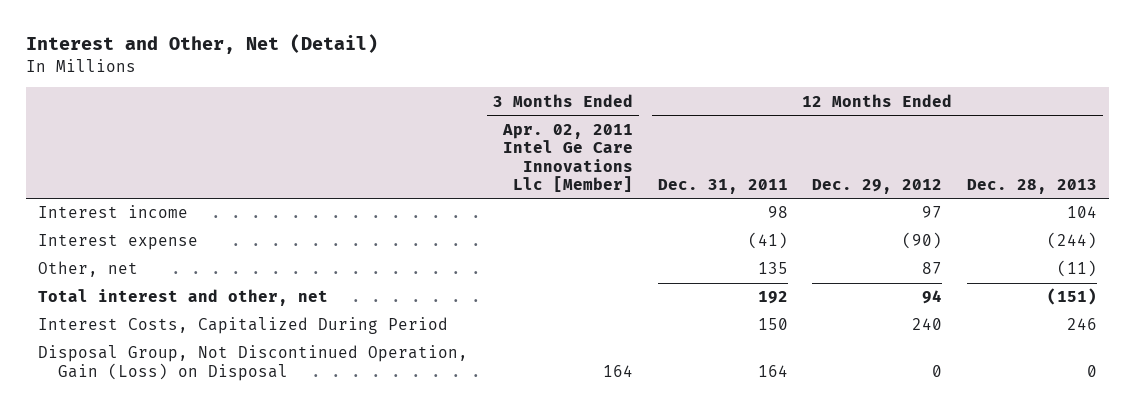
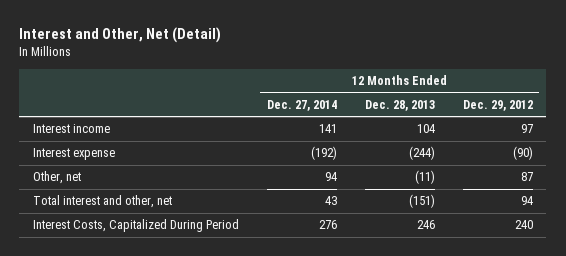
- | 3 Months Ended Apr. 02, 2011 Intel Ge Care Innovations Llc [Member] | 12 Months Ended Dec. 31, 2011 | 12 Months Ended Dec. 29, 2012 | 12 Months Ended Dec. 28, 2013
+ | 12 Months Ended Dec. 27, 2014 | 12 Months Ended Dec. 28, 2013 | 12 Months Ended Dec. 29, 2012
- Disposal Group, Not Discontinued Operation, Gain (Loss) on Disposal | 164 | 164 | 0 | 0

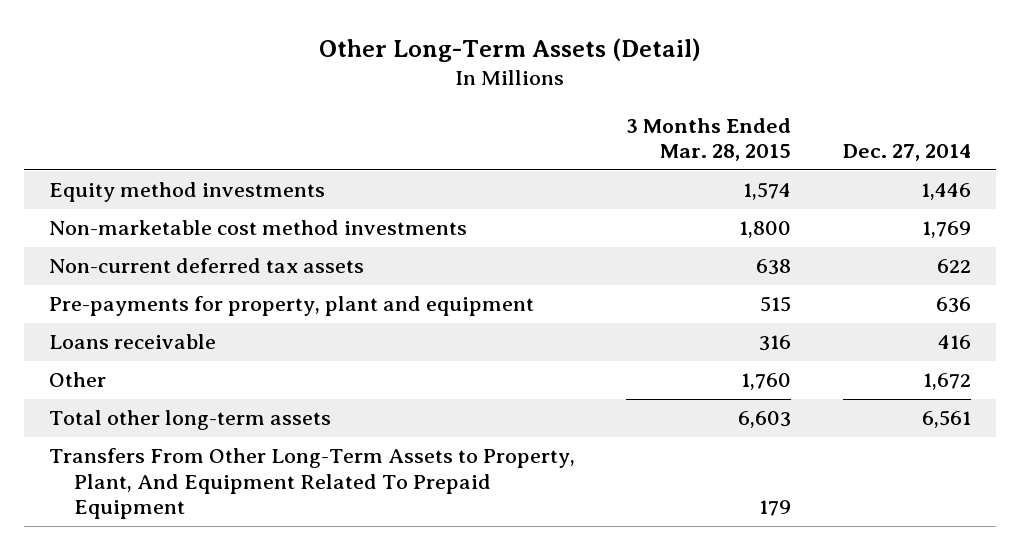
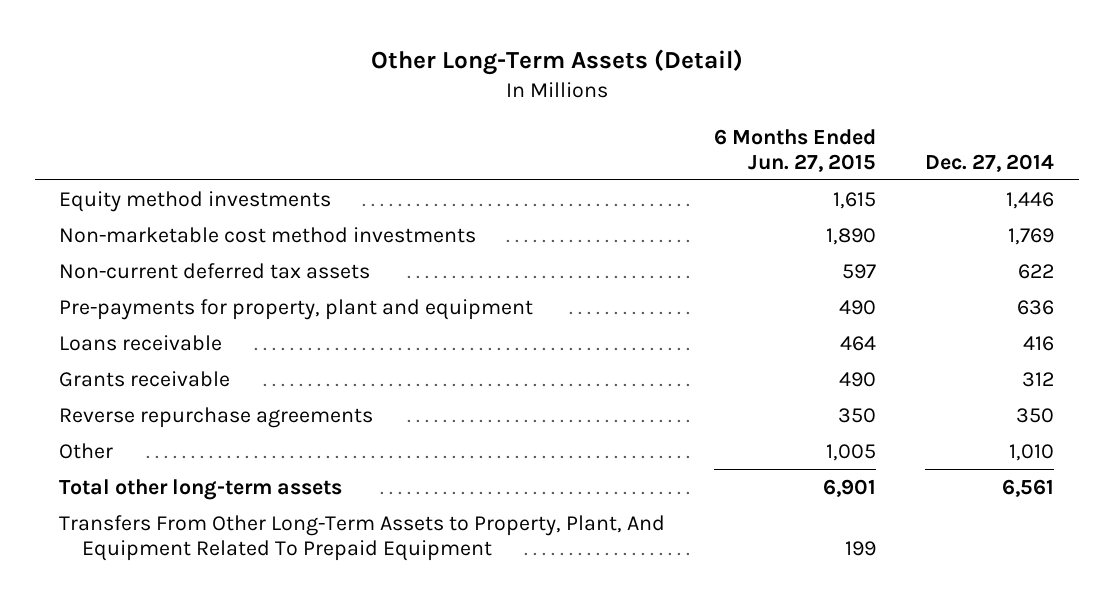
- | 3 Months Ended Mar. 28, 2015 | Dec. 27, 2014
+ | 6 Months Ended Jun. 27, 2015 | Dec. 27, 2014
- Other | 1,760 | 1,672
+ Grants receivable | 490 | 312
+ Reverse repurchase agreements | 350 | 350
+ Other | 1,005 | 1,010

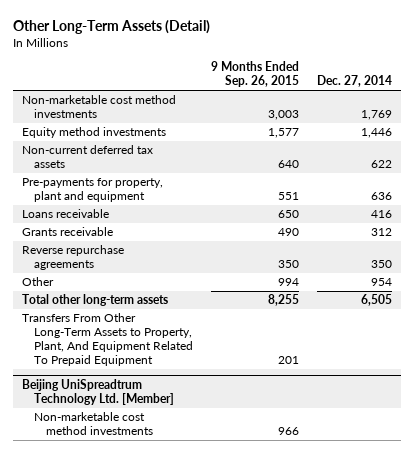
- | 6 Months Ended Jun. 27, 2015 | Dec. 27, 2014
+ | 9 Months Ended Sep. 26, 2015 | Dec. 27, 2014
moved down: Equity method investments | 1,577 | 1,446
- Other | 1,005 | 1,010
- Total other long-term assets | 6,901 | 6,561
+ Other | 994 | 954
+ Total other long-term assets | 8,255 | 6,505
+ Beijing UniSpreadtrum Technology Ltd. [Member]
+ Non-marketable cost method investments | 966 |

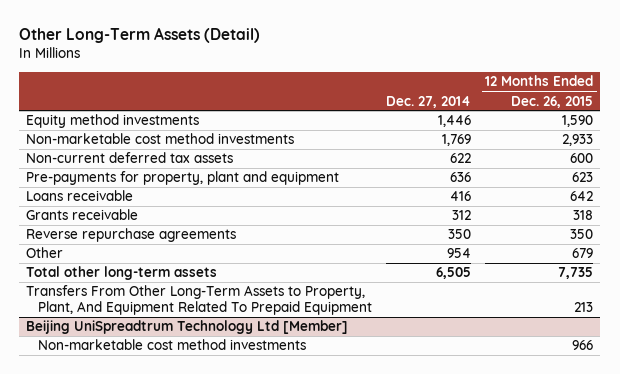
- | 9 Months Ended Sep. 26, 2015 | Dec. 27, 2014
+ | Dec. 27, 2014 | 12 Months Ended Dec. 26, 2015
moved down: Non-marketable cost method investments | 1,769 | 2,933
- Beijing UniSpreadtrum Technology Ltd. [Member]
+ Beijing UniSpreadtrum Technology Ltd [Member]

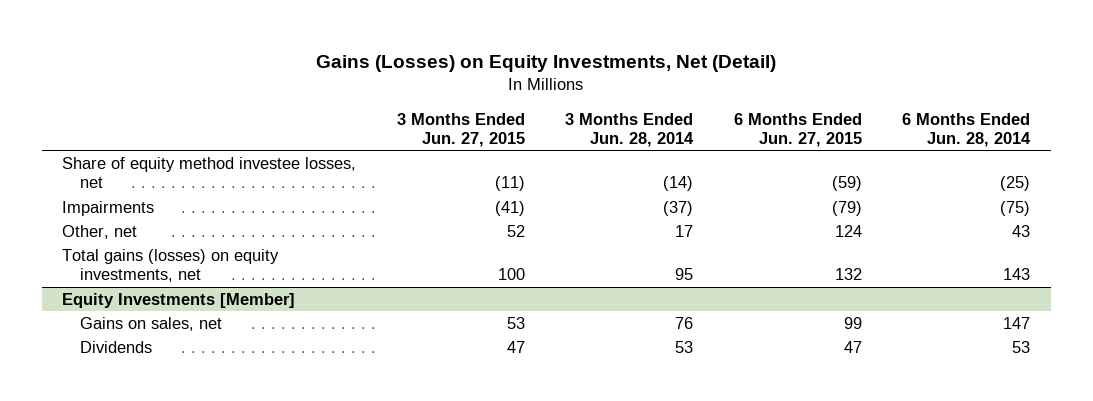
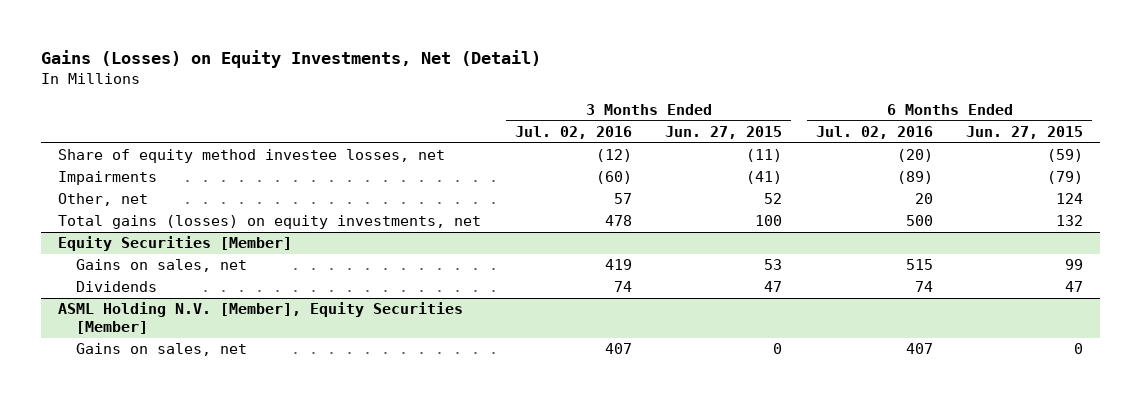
- | 3 Months Ended Jun. 27, 2015 | 3 Months Ended Jun. 28, 2014 | 6 Months Ended Jun. 27, 2015 | 6 Months Ended Jun. 28, 2014
+ | 3 Months Ended Jul. 02, 2016 | 3 Months Ended Jun. 27, 2015 | 6 Months Ended Jul. 02, 2016 | 6 Months Ended Jun. 27, 2015
- Equity Investments [Member]
+ Equity Securities [Member]
+ ASML Holding N.V. [Member], Equity Securities [Member]
+ Gains on sales, net | 407 | 0 | 407 | 0

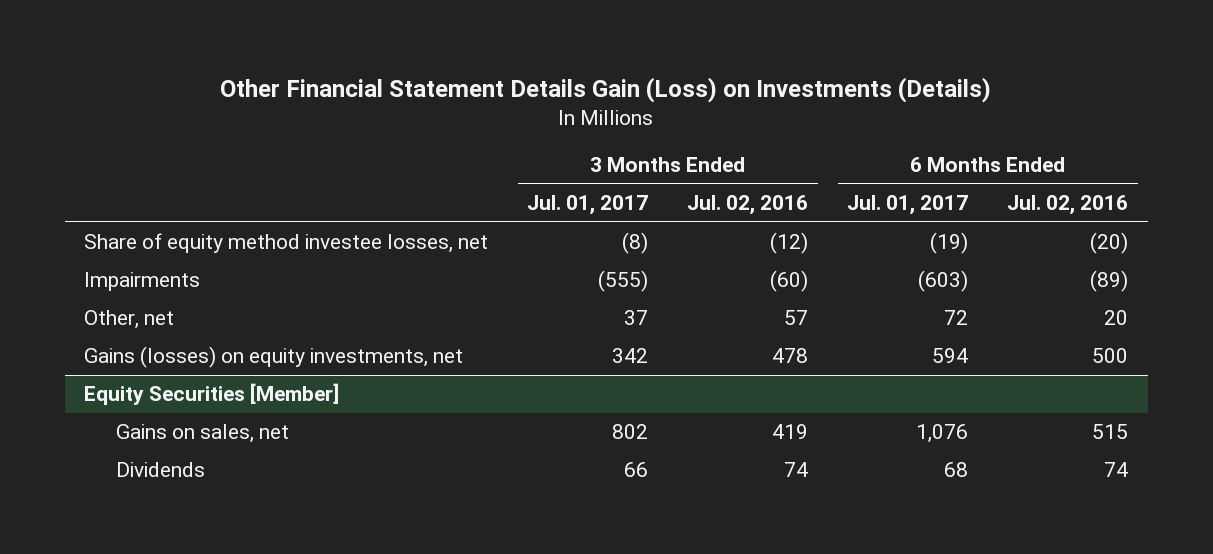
- Gains (Losses) on Equity Investments, Net (Detail)
+ Other Financial Statement Details Gain (Loss) on Investments (Details)
- | 3 Months Ended Jul. 02, 2016 | 3 Months Ended Jun. 27, 2015 | 6 Months Ended Jul. 02, 2016 | 6 Months Ended Jun. 27, 2015
+ | 3 Months Ended Jul. 01, 2017 | 3 Months Ended Jul. 02, 2016 | 6 Months Ended Jul. 01, 2017 | 6 Months Ended Jul. 02, 2016
- Total gains (losses) on equity investments, net | 478 | 100 | 500 | 132
+ Gains (losses) on equity investments, net | 342 | 478 | 594 | 500
- ASML Holding N.V. [Member], Equity Securities [Member]
- Gains on sales, net | 407 | 0 | 407 | 0

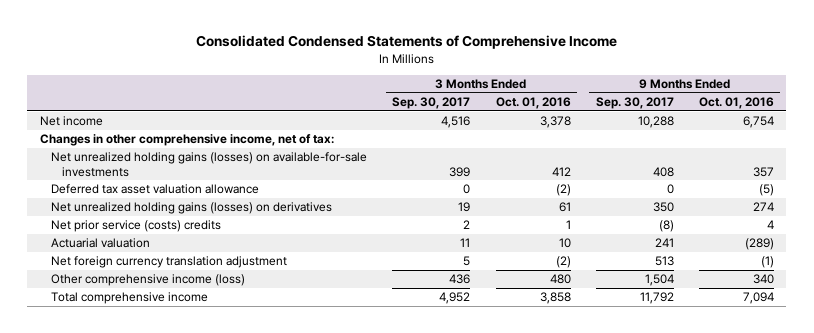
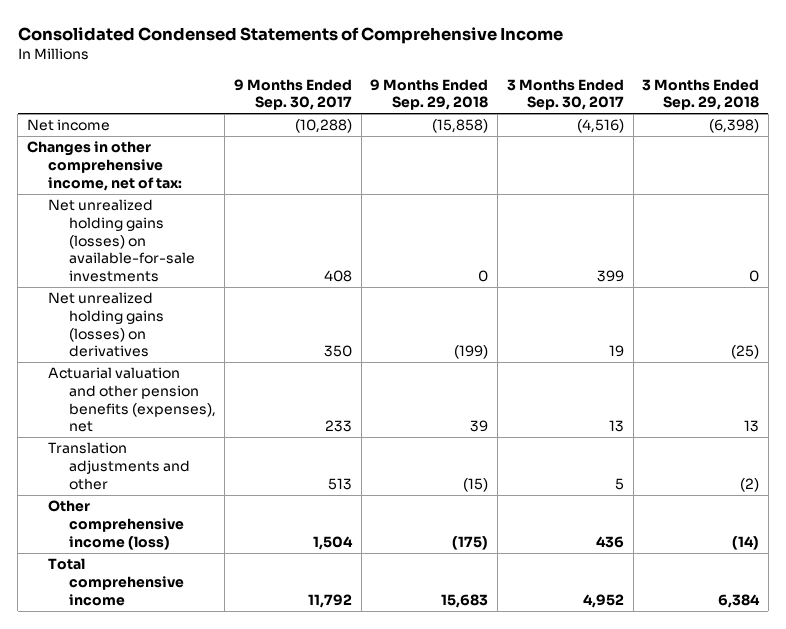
- | 3 Months Ended Sep. 30, 2017 | 3 Months Ended Oct. 01, 2016 | 9 Months Ended Sep. 30, 2017 | 9 Months Ended Oct. 01, 2016
+ | 9 Months Ended Sep. 30, 2017 | 9 Months Ended Sep. 29, 2018 | 3 Months Ended Sep. 30, 2017 | 3 Months Ended Sep. 29, 2018
- Net income | 4,516 | 3,378 | 10,288 | 6,754
+ Net income | (10,288) | (15,858) | (4,516) | (6,398)
- Deferred tax asset valuation allowance | 0 | (2) | 0 | (5)
- Net prior service (costs) credits | 2 | 1 | (8) | 4
- Actuarial valuation | 11 | 10 | 241 | (289)
- Net foreign currency translation adjustment | 5 | (2) | 513 | (1)
+ Actuarial valuation and other pension benefits (expenses), net | 233 | 39 | 13 | 13
+ Translation adjustments and other | 513 | (15) | 5 | (2)

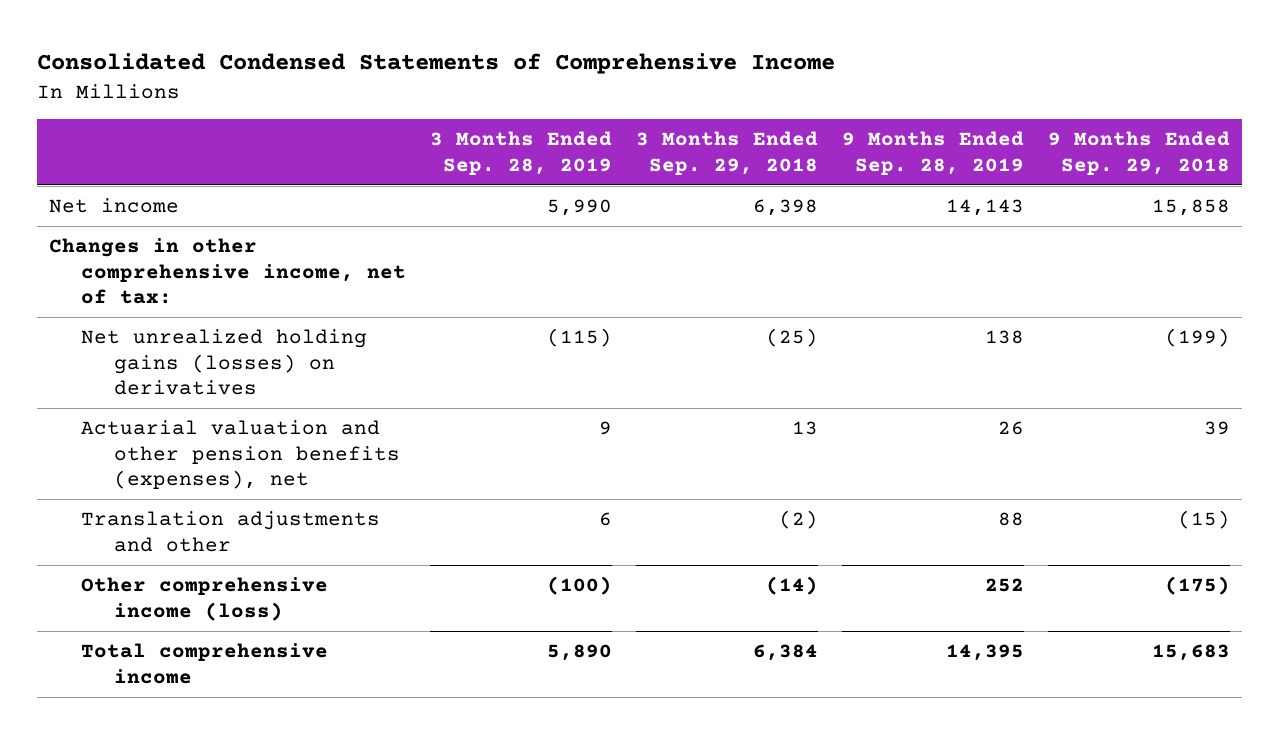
- | 9 Months Ended Sep. 30, 2017 | 9 Months Ended Sep. 29, 2018 | 3 Months Ended Sep. 30, 2017 | 3 Months Ended Sep. 29, 2018
+ | 3 Months Ended Sep. 28, 2019 | 3 Months Ended Sep. 29, 2018 | 9 Months Ended Sep. 28, 2019 | 9 Months Ended Sep. 29, 2018
- Net income | (10,288) | (15,858) | (4,516) | (6,398)
+ Net income | 5,990 | 6,398 | 14,143 | 15,858
- Net unrealized holding gains (losses) on available-for-sale investments | 408 | 0 | 399 | 0

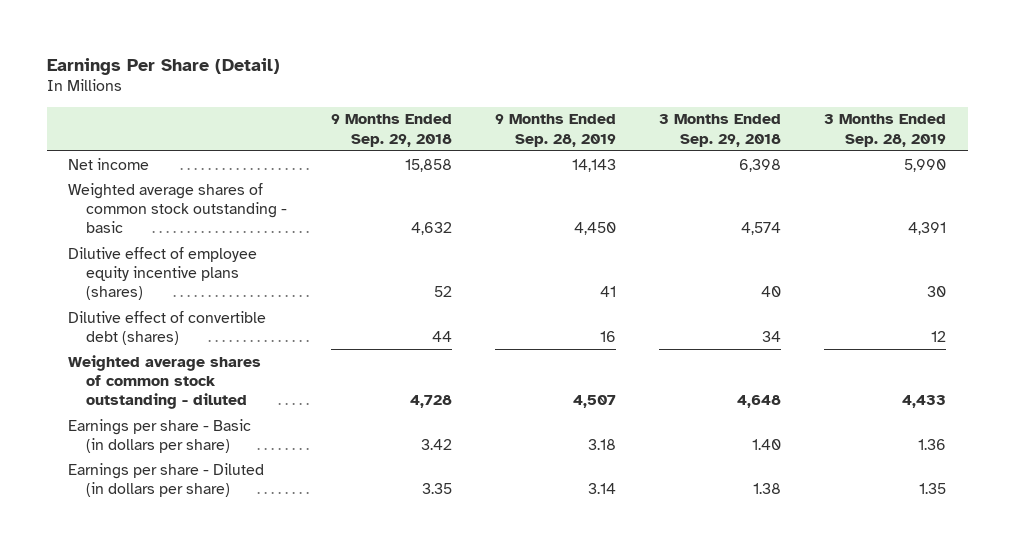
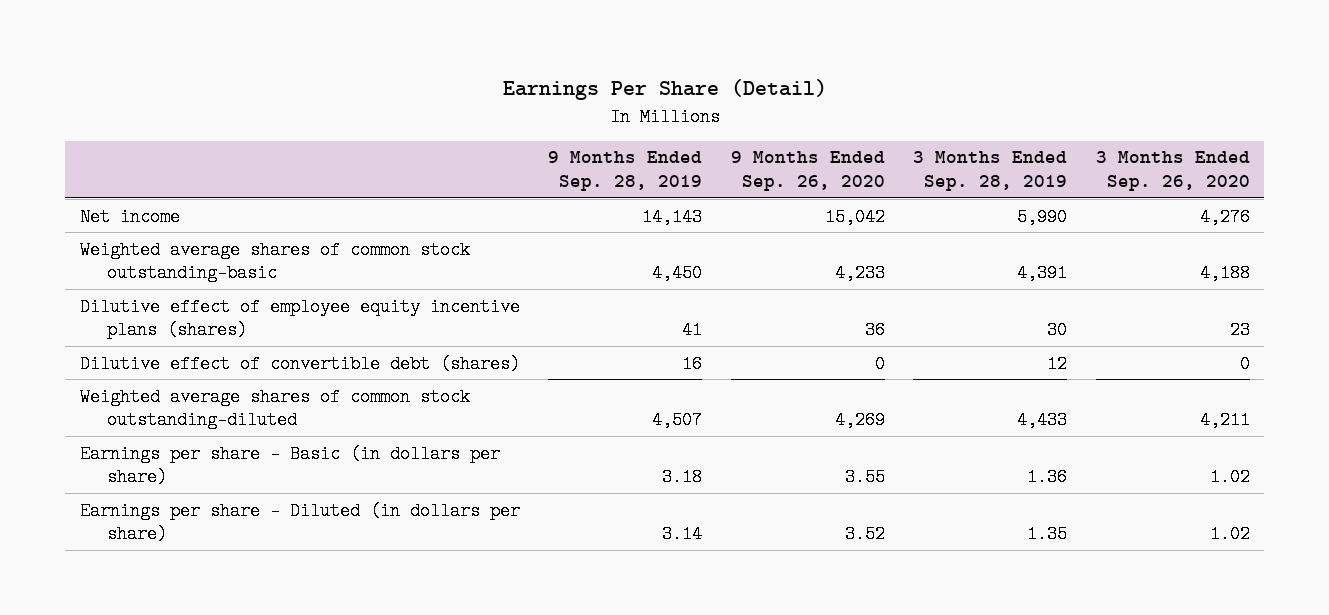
- | 9 Months Ended Sep. 29, 2018 | 9 Months Ended Sep. 28, 2019 | 3 Months Ended Sep. 29, 2018 | 3 Months Ended Sep. 28, 2019
+ | 9 Months Ended Sep. 28, 2019 | 9 Months Ended Sep. 26, 2020 | 3 Months Ended Sep. 28, 2019 | 3 Months Ended Sep. 26, 2020
- Weighted average shares of common stock outstanding - basic | 4,632 | 4,450 | 4,574 | 4,391
+ Weighted average shares of common stock outstanding-basic | 4,450 | 4,233 | 4,391 | 4,188
- Weighted average shares of common stock outstanding - diluted | 4,728 | 4,507 | 4,648 | 4,433
+ Weighted average shares of common stock outstanding-diluted | 4,507 | 4,269 | 4,433 | 4,211

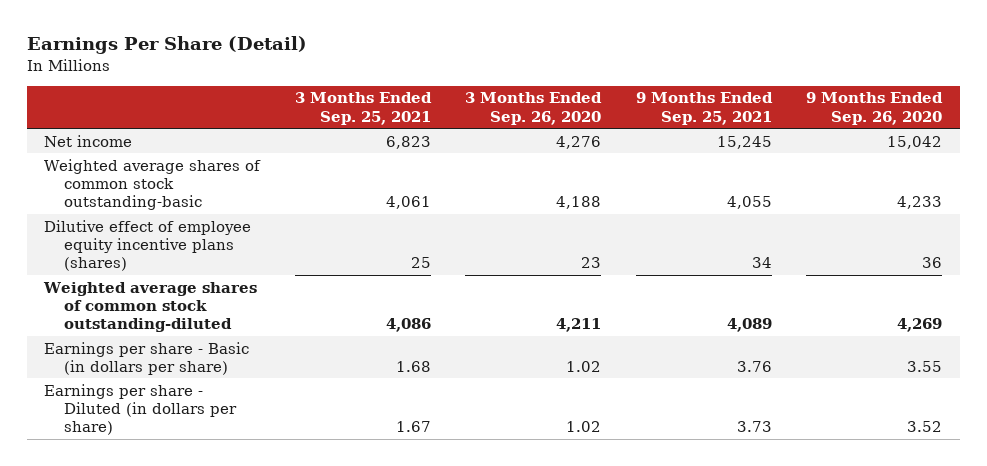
- | 9 Months Ended Sep. 28, 2019 | 9 Months Ended Sep. 26, 2020 | 3 Months Ended Sep. 28, 2019 | 3 Months Ended Sep. 26, 2020
+ | 3 Months Ended Sep. 25, 2021 | 3 Months Ended Sep. 26, 2020 | 9 Months Ended Sep. 25, 2021 | 9 Months Ended Sep. 26, 2020
- Dilutive effect of convertible debt (shares) | 16 | 0 | 12 | 0

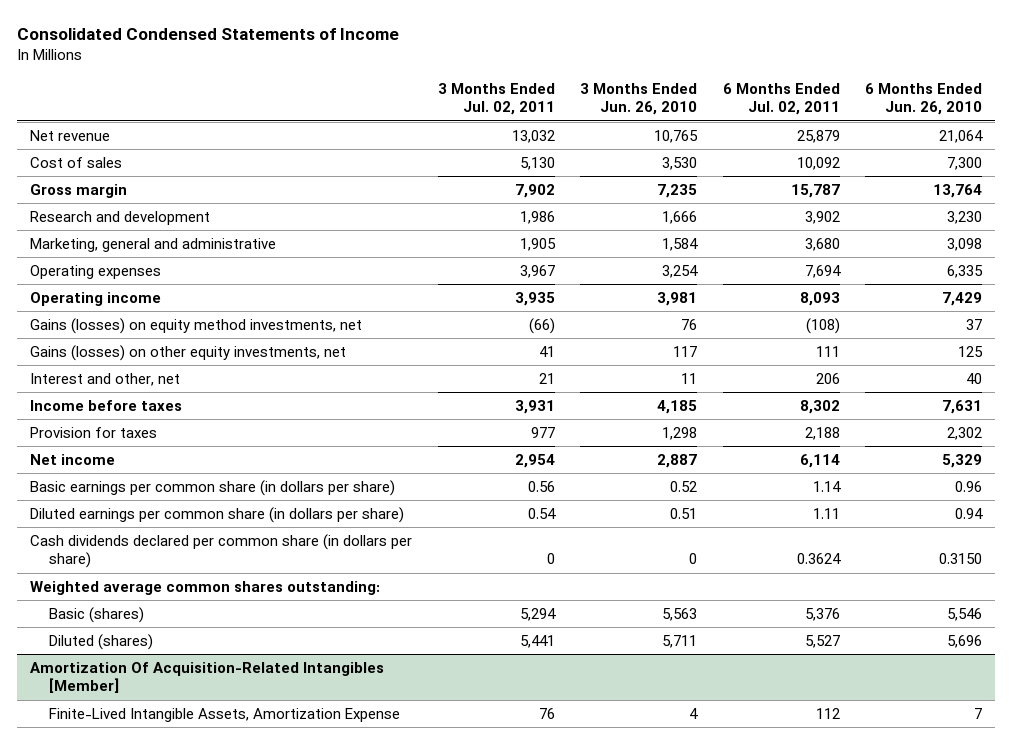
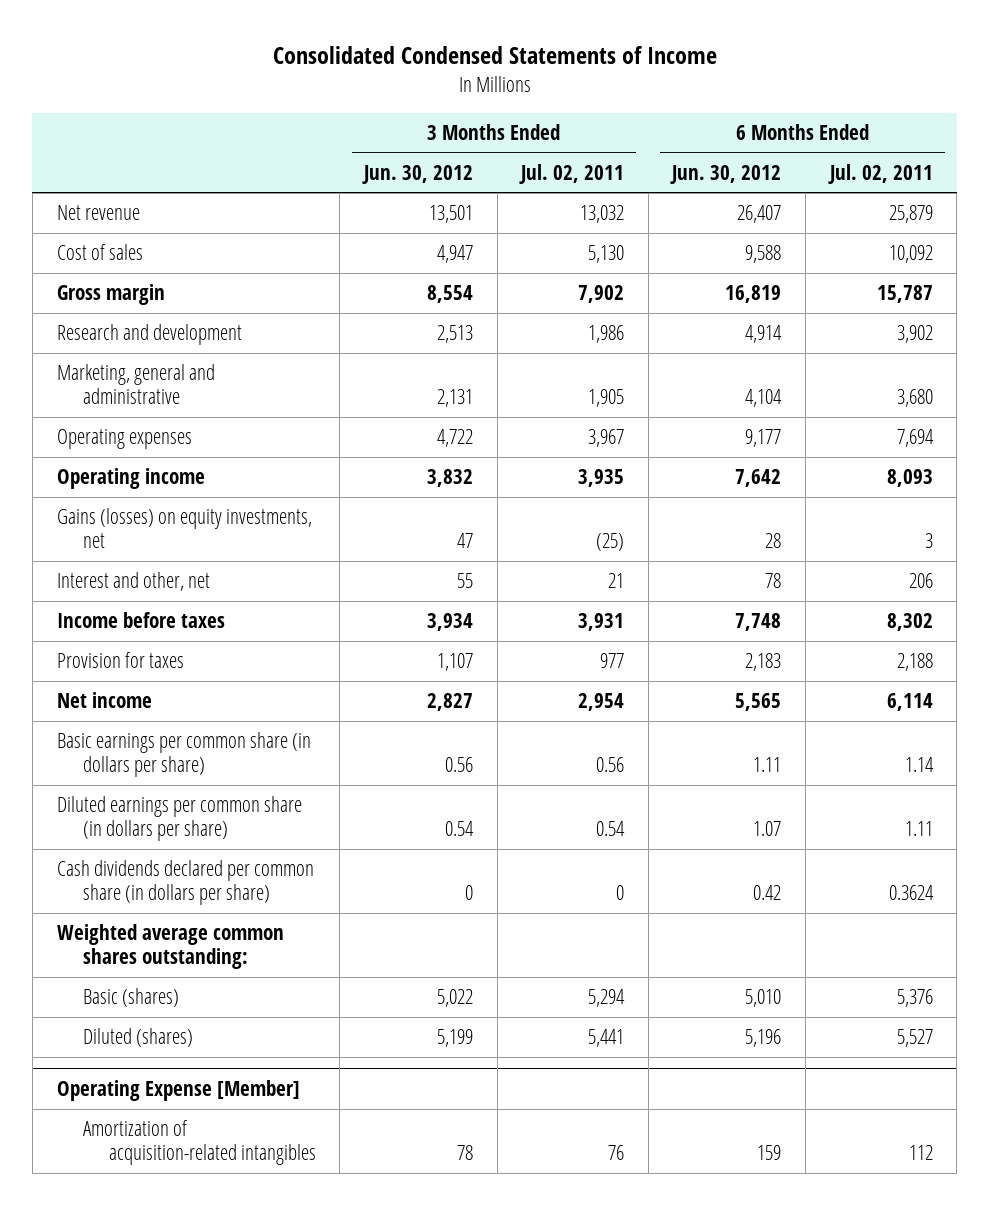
- | 3 Months Ended Jul. 02, 2011 | 3 Months Ended Jun. 26, 2010 | 6 Months Ended Jul. 02, 2011 | 6 Months Ended Jun. 26, 2010
+ | 3 Months Ended Jun. 30, 2012 | 3 Months Ended Jul. 02, 2011 | 6 Months Ended Jun. 30, 2012 | 6 Months Ended Jul. 02, 2011
- Gains (losses) on equity method investments, net | (66) | 76 | (108) | 37
- Gains (losses) on other equity investments, net | 41 | 117 | 111 | 125
+ Gains (losses) on equity investments, net | 47 | (25) | 28 | 3
- Amortization Of Acquisition-Related Intangibles [Member]
- Finite-Lived Intangible Assets, Amortization Expense | 76 | 4 | 112 | 7
+ Operating Expense [Member]
+ Amortization of acquisition-related intangibles | 78 | 76 | 159 | 112

